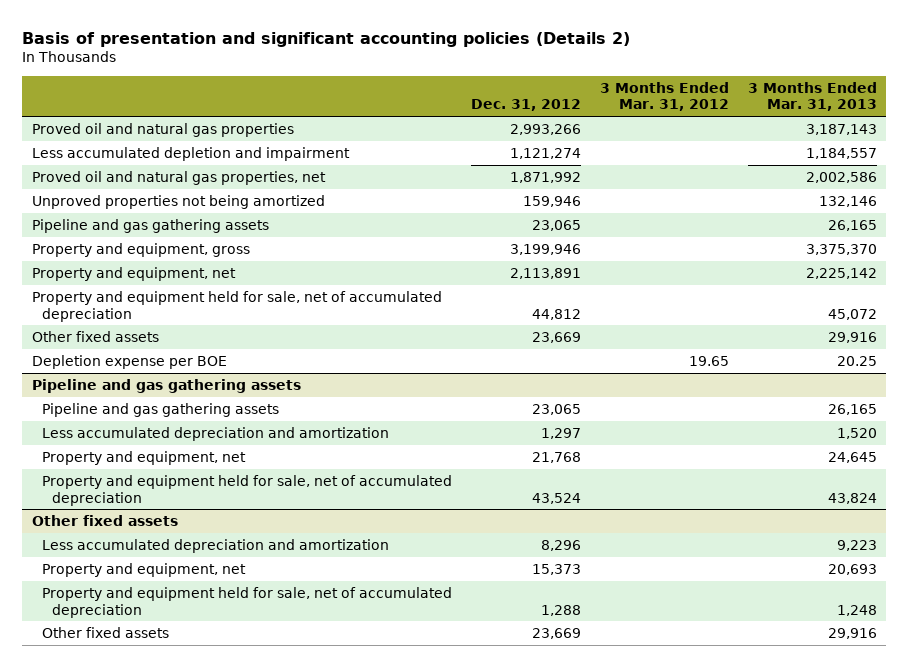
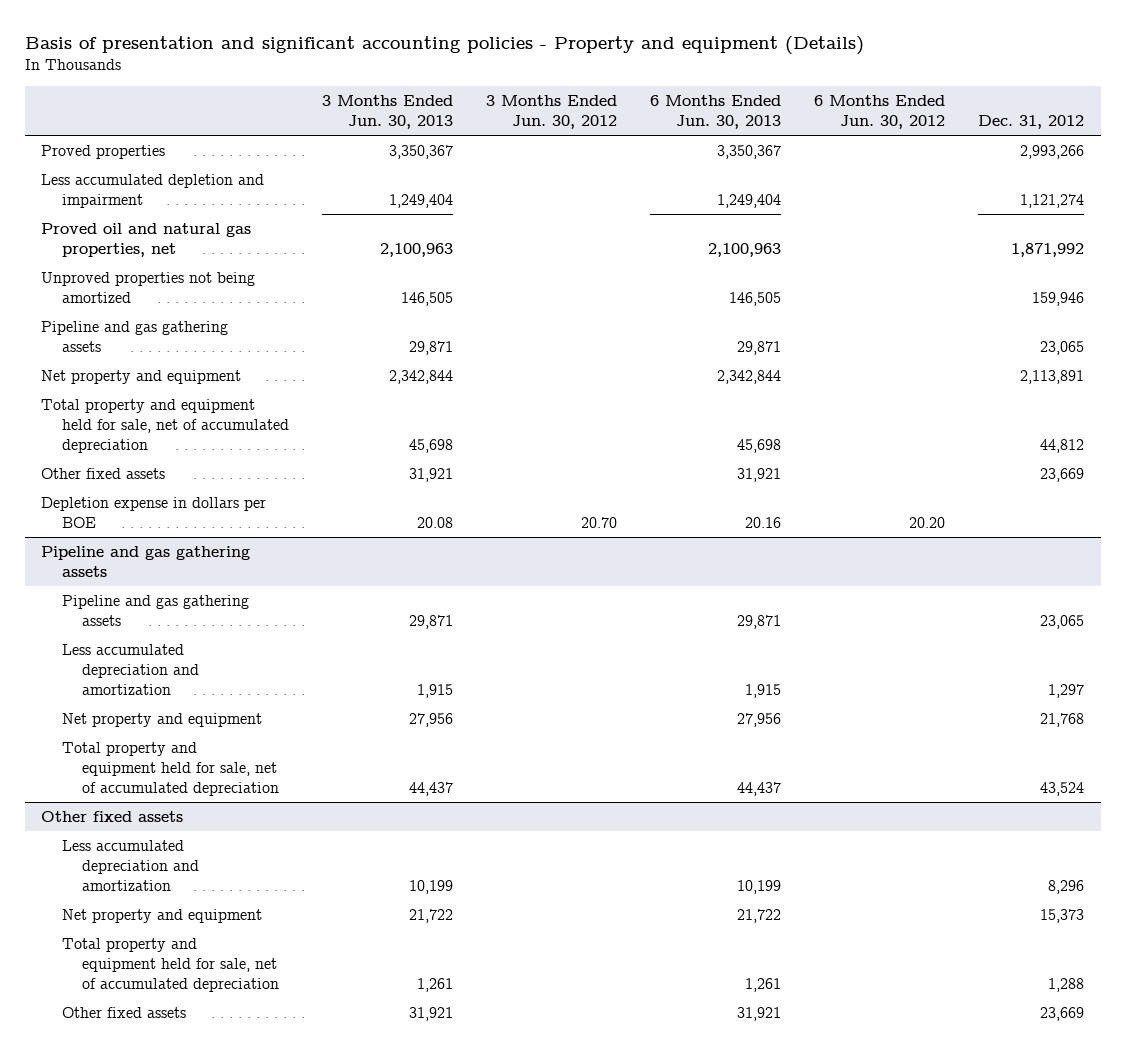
- Basis of presentation and significant accounting policies (Details 2)
+ Basis of presentation and significant accounting policies - Property and equipment (Details)
- | Dec. 31, 2012 | 3 Months Ended Mar. 31, 2012 | 3 Months Ended Mar. 31, 2013
+ | 3 Months Ended Jun. 30, 2013 | 3 Months Ended Jun. 30, 2012 | 6 Months Ended Jun. 30, 2013 | 6 Months Ended Jun. 30, 2012 | Dec. 31, 2012
- Proved oil and natural gas properties | 2,993,266 | | 3,187,143
+ Proved properties | 3,350,367 | | 3,350,367 | | 2,993,266
- Property and equipment, gross | 3,199,946 | | 3,375,370
- Property and equipment, net | 2,113,891 | | 2,225,142
- Property and equipment held for sale, net of accumulated depreciation | 44,812 | | 45,072
+ Net property and equipment | 2,342,844 | | 2,342,844 | | 2,113,891
+ Total property and equipment held for sale, net of accumulated depreciation | 45,698 | | 45,698 | | 44,812
- Depletion expense per BOE | | 19.65 | 20.25
+ Depletion expense in dollars per BOE | 20.08 | 20.70 | 20.16 | 20.20 |
@ Pipeline and gas gathering assets
- Property and equipment, net | 21,768 | | 24,645
- Property and equipment held for sale, net of accumulated depreciation | 43,524 | | 43,824
+ Net property and equipment | 27,956 | | 27,956 | | 21,768
+ Total property and equipment held for sale, net of accumulated depreciation | 44,437 | | 44,437 | | 43,524
@ Other fixed assets
- Property and equipment, net | 15,373 | | 20,693
- Property and equipment held for sale, net of accumulated depreciation | 1,288 | | 1,248
+ Net property and equipment | 21,722 | | 21,722 | | 15,373
+ Total property and equipment held for sale, net of accumulated depreciation | 1,261 | | 1,261 | | 1,288

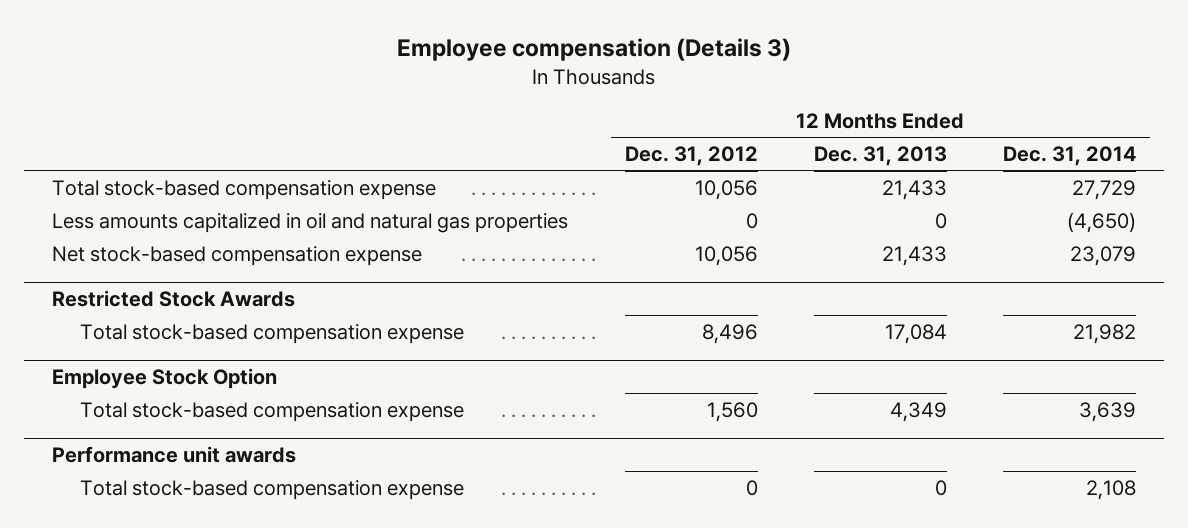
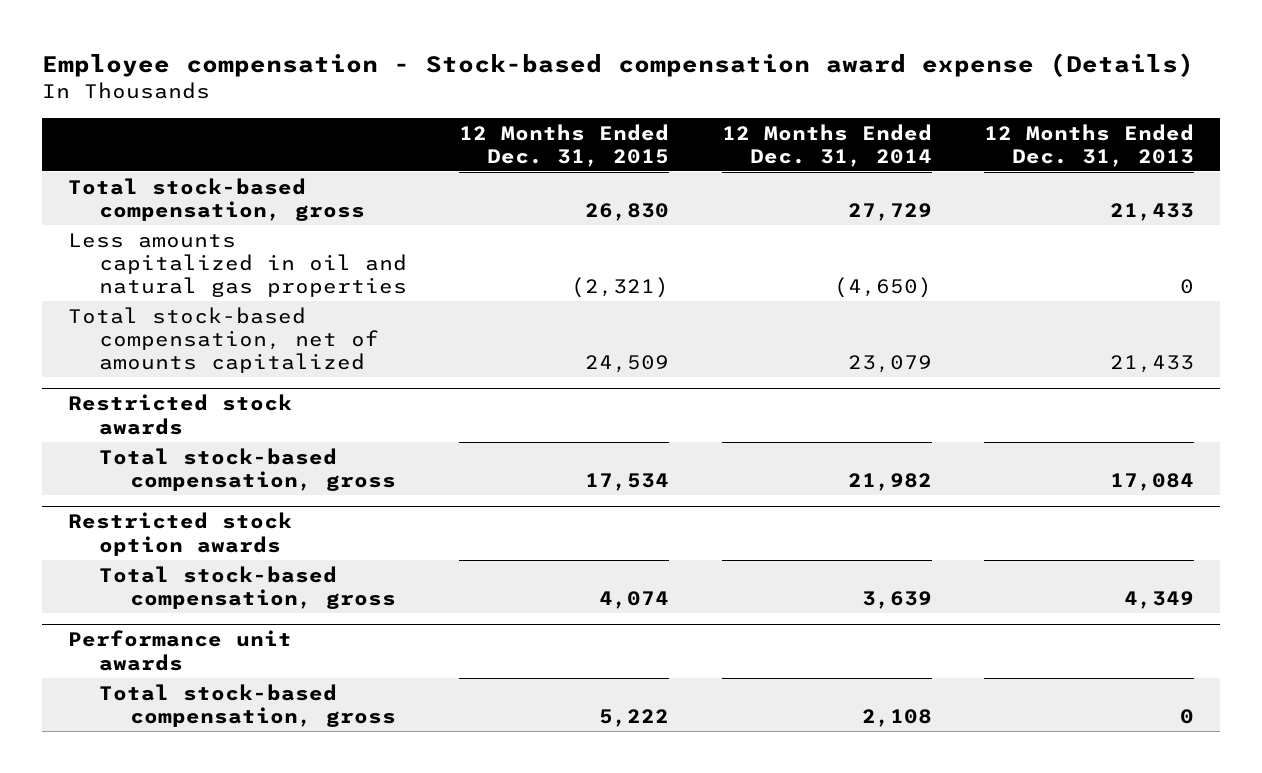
- Employee compensation (Details 3)
+ Employee compensation - Stock-based compensation award expense (Details)
- | 12 Months Ended Dec. 31, 2012 | 12 Months Ended Dec. 31, 2013 | 12 Months Ended Dec. 31, 2014
+ | 12 Months Ended Dec. 31, 2015 | 12 Months Ended Dec. 31, 2014 | 12 Months Ended Dec. 31, 2013
- Total stock-based compensation expense | 10,056 | 21,433 | 27,729
+ Total stock-based compensation, gross | 26,830 | 27,729 | 21,433
- Net stock-based compensation expense | 10,056 | 21,433 | 23,079
- Restricted Stock Awards
- Total stock-based compensation expense | 8,496 | 17,084 | 21,982
- Employee Stock Option
- Total stock-based compensation expense | 1,560 | 4,349 | 3,639
+ Total stock-based compensation, net of amounts capitalized | 24,509 | 23,079 | 21,433
+ Restricted stock awards
+ Total stock-based compensation, gross | 17,534 | 21,982 | 17,084
+ Restricted stock option awards
+ Total stock-based compensation, gross | 4,074 | 3,639 | 4,349
@ Performance unit awards
- Total stock-based compensation expense | 0 | 0 | 2,108
+ Total stock-based compensation, gross | 5,222 | 2,108 | 0

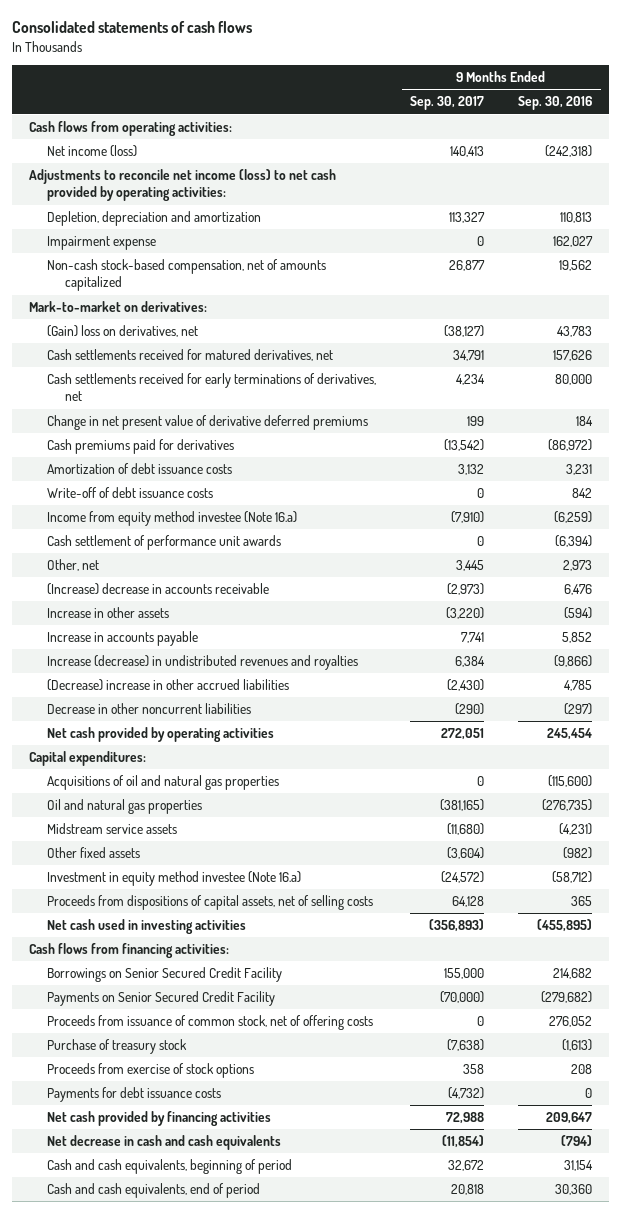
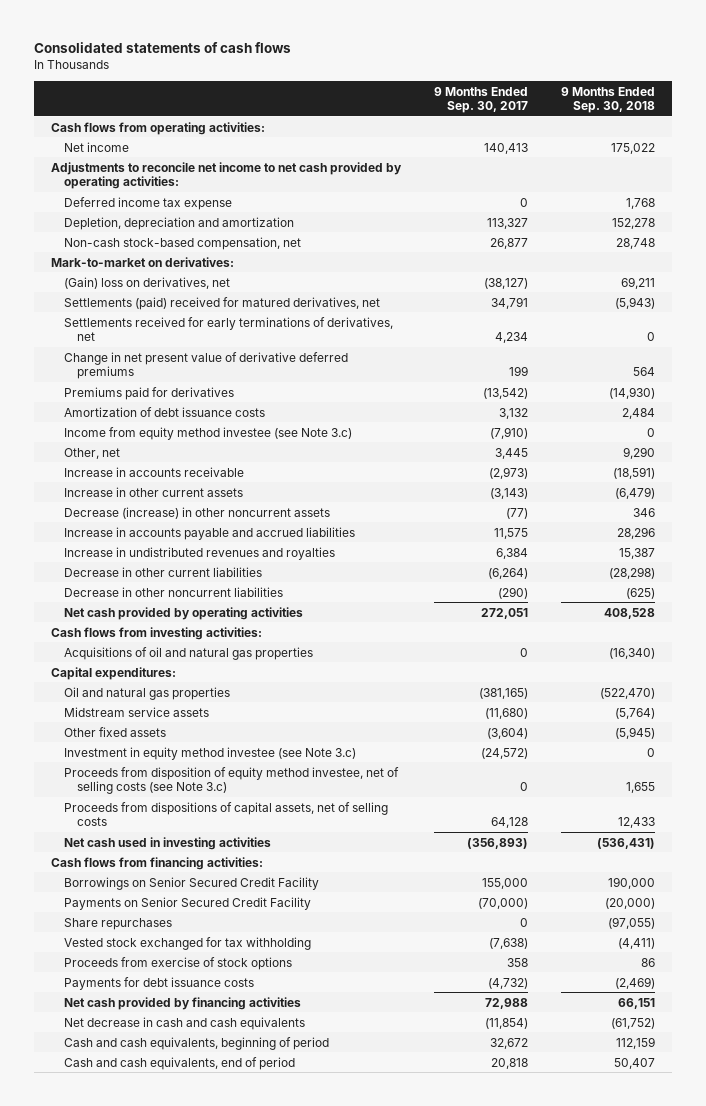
- | 9 Months Ended Sep. 30, 2017 | 9 Months Ended Sep. 30, 2016
+ | 9 Months Ended Sep. 30, 2017 | 9 Months Ended Sep. 30, 2018
- Net income (loss) | 140,413 | (242,318)
- Adjustments to reconcile net income (loss) to net cash provided by operating activities:
+ Net income | 140,413 | 175,022
+ Adjustments to reconcile net income to net cash provided by operating activities:
+ Deferred income tax expense | 0 | 1,768
- Impairment expense | 0 | 162,027
- Non-cash stock-based compensation, net of amounts capitalized | 26,877 | 19,562
+ Non-cash stock-based compensation, net | 26,877 | 28,748
- Cash settlements received for matured derivatives, net | 34,791 | 157,626
- Cash settlements received for early terminations of derivatives, net | 4,234 | 80,000
+ Settlements (paid) received for matured derivatives, net | 34,791 | (5,943)
+ Settlements received for early terminations of derivatives, net | 4,234 | 0
- Cash premiums paid for derivatives | (13,542) | (86,972)
+ Premiums paid for derivatives | (13,542) | (14,930)
- Write-off of debt issuance costs | 0 | 842
- Income from equity method investee (Note 16.a) | (7,910) | (6,259)
- Cash settlement of performance unit awards | 0 | (6,394)
+ Income from equity method investee (see Note 3.c) | (7,910) | 0
- (Increase) decrease in accounts receivable | (2,973) | 6,476
- Increase in other assets | (3,220) | (594)
- Increase in accounts payable | 7,741 | 5,852
- Increase (decrease) in undistributed revenues and royalties | 6,384 | (9,866)
- (Decrease) increase in other accrued liabilities | (2,430) | 4,785
+ Increase in accounts receivable | (2,973) | (18,591)
+ Increase in other current assets | (3,143) | (6,479)
+ Decrease (increase) in other noncurrent assets | (77) | 346
+ Increase in accounts payable and accrued liabilities | 11,575 | 28,296
+ Increase in undistributed revenues and royalties | 6,384 | 15,387
+ Decrease in other current liabilities | (6,264) | (28,298)
+ Cash flows from investing activities:
moved down: Capital expenditures:
- Investment in equity method investee (Note 16.a) | (24,572) | (58,712)
+ Investment in equity method investee (see Note 3.c) | (24,572) | 0
+ Proceeds from disposition of equity method investee, net of selling costs (see Note 3.c) | 0 | 1,655
- Proceeds from issuance of common stock, net of offering costs | 0 | 276,052
- Purchase of treasury stock | (7,638) | (1,613)
+ Share repurchases | 0 | (97,055)
+ Vested stock exchanged for tax withholding | (7,638) | (4,411)

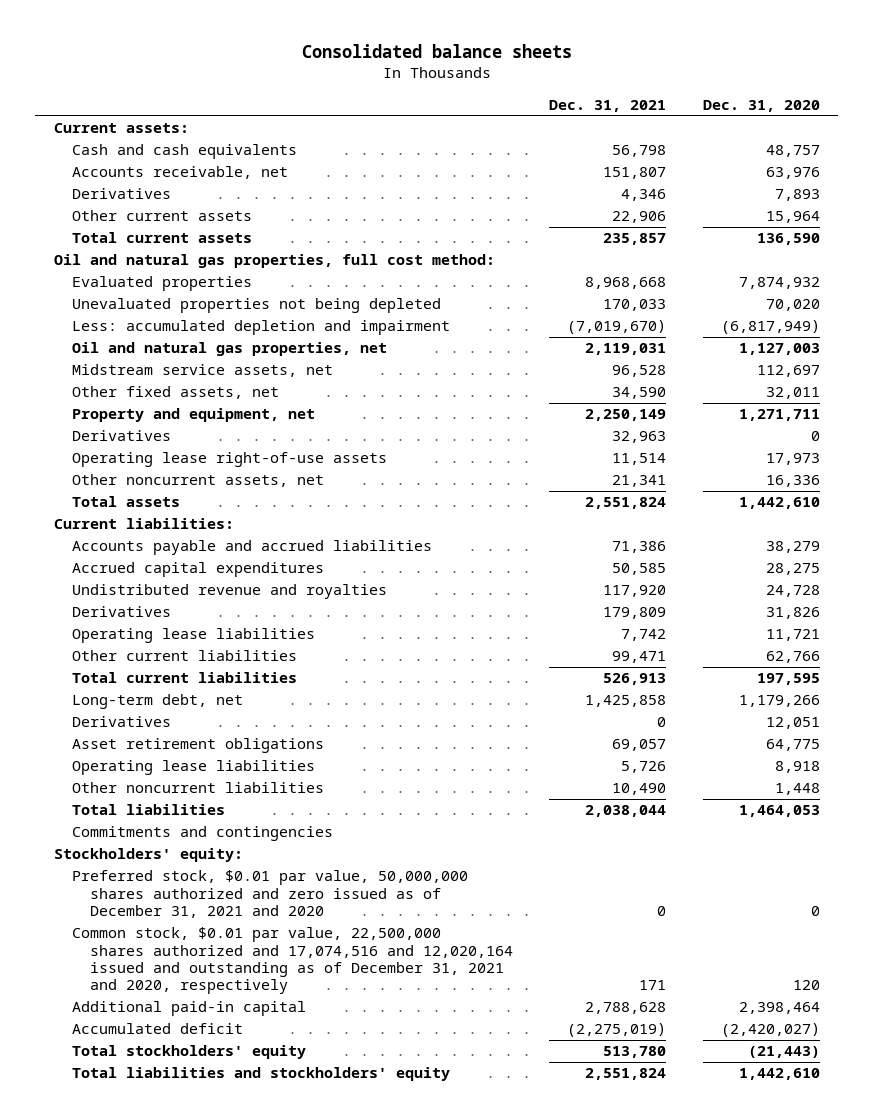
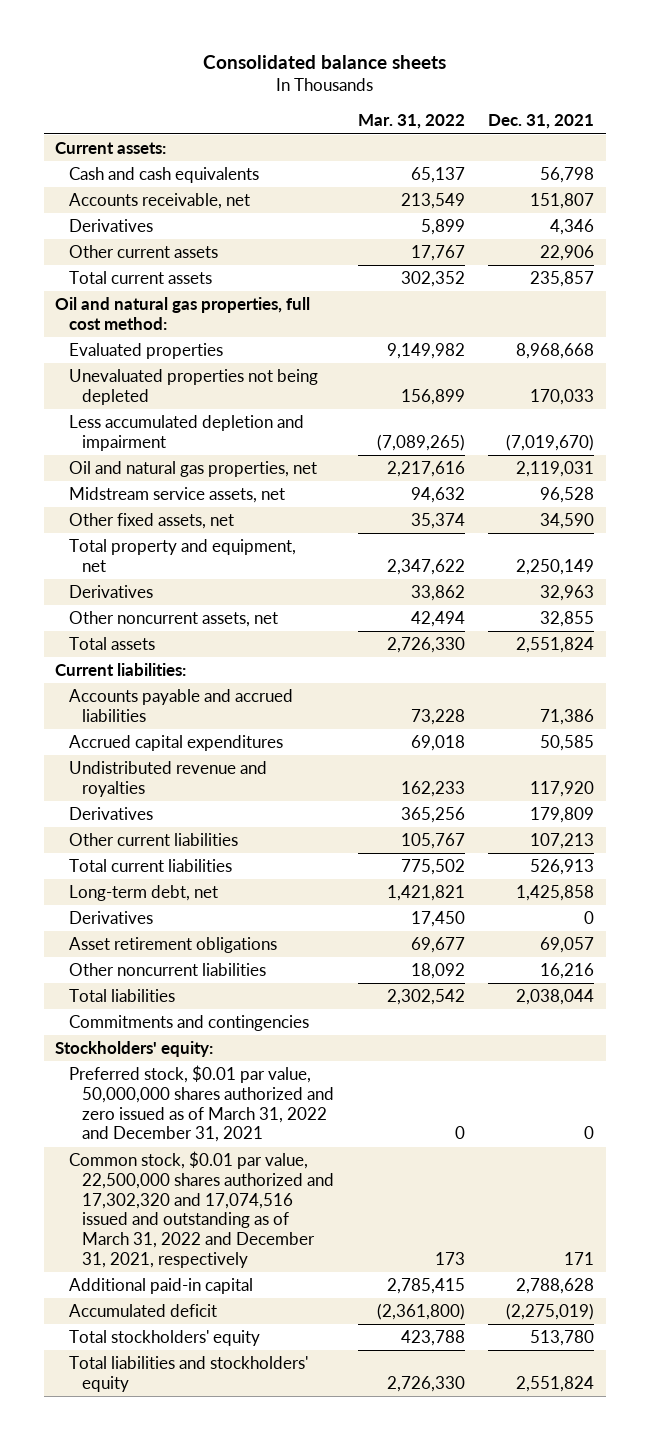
- | Dec. 31, 2021 | Dec. 31, 2020
+ | Mar. 31, 2022 | Dec. 31, 2021
- Less: accumulated depletion and impairment | (7,019,670) | (6,817,949)
+ Less accumulated depletion and impairment | (7,089,265) | (7,019,670)
- Property and equipment, net | 2,250,149 | 1,271,711
+ Total property and equipment, net | 2,347,622 | 2,250,149
- Operating lease right-of-use assets | 11,514 | 17,973
- Other noncurrent assets, net | 21,341 | 16,336
+ Other noncurrent assets, net | 42,494 | 32,855
- Operating lease liabilities | 7,742 | 11,721
- Other current liabilities | 99,471 | 62,766
+ Other current liabilities | 105,767 | 107,213
- Operating lease liabilities | 5,726 | 8,918
- Other noncurrent liabilities | 10,490 | 1,448
+ Other noncurrent liabilities | 18,092 | 16,216
- Preferred stock, $0.01 par value, 50,000,000 shares authorized and zero issued as of December 31, 2021 and 2020 | 0 | 0
- Common stock, $0.01 par value, 22,500,000 shares authorized and 17,074,516 and 12,020,164 issued and outstanding as of December 31, 2021 and 2020, respectively | 171 | 120
+ Preferred stock, $0.01 par value, 50,000,000 shares authorized and zero issued as of March 31, 2022 and December 31, 2021 | 0 | 0
+ Common stock, $0.01 par value, 22,500,000 shares authorized and 17,302,320 and 17,074,516 issued and outstanding as of March 31, 2022 and December 31, 2021, respectively | 173 | 171

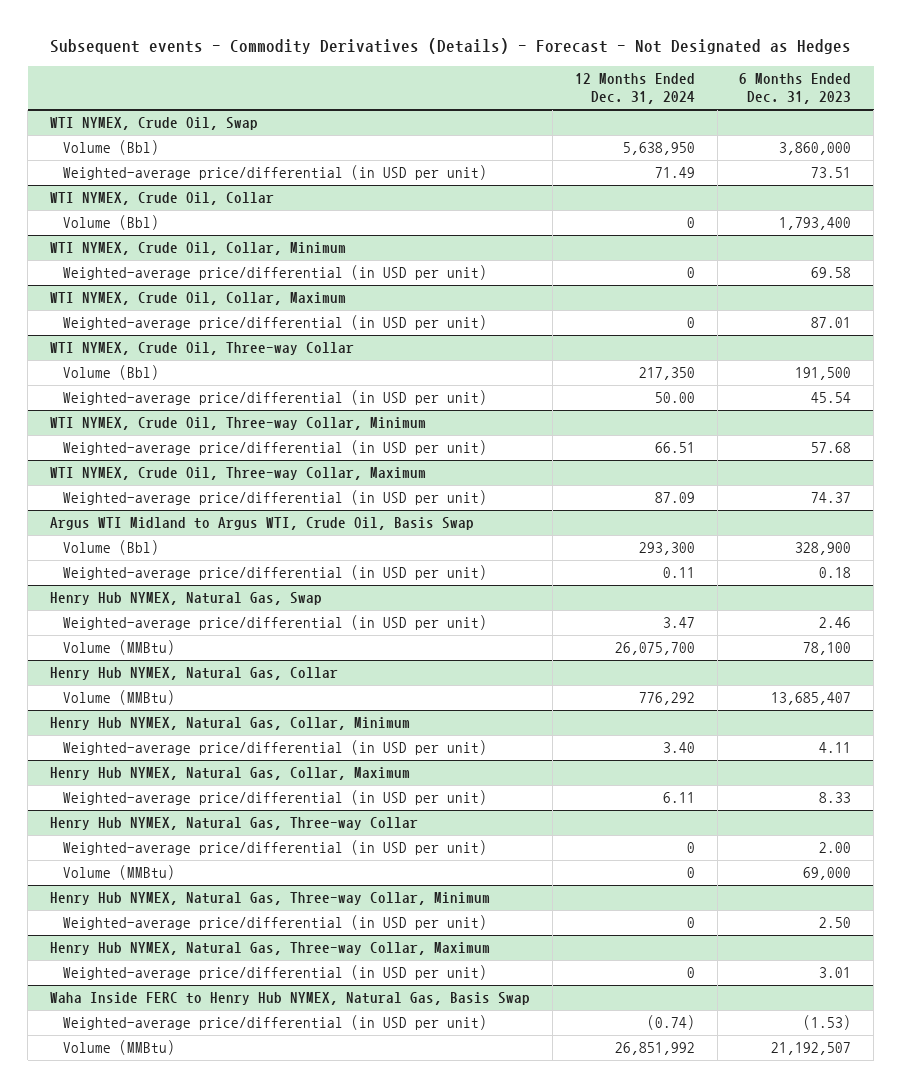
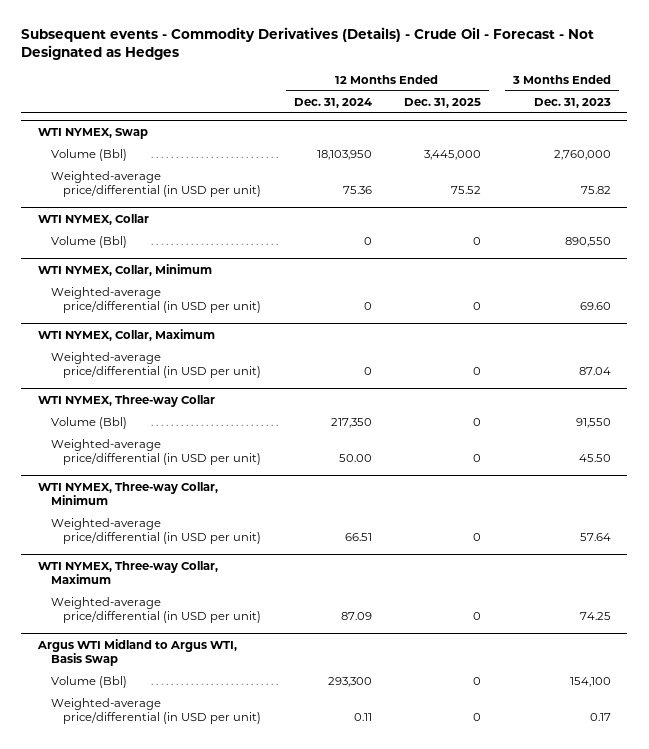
- Subsequent events - Commodity Derivatives (Details) - Forecast - Not Designated as Hedges
+ Subsequent events - Commodity Derivatives (Details) - Crude Oil - Forecast - Not Designated as Hedges
- | 12 Months Ended Dec. 31, 2024 | 6 Months Ended Dec. 31, 2023
+ | 12 Months Ended Dec. 31, 2024 | 12 Months Ended Dec. 31, 2025 | 3 Months Ended Dec. 31, 2023
- WTI NYMEX, Crude Oil, Swap
- Volume (Bbl) | 5,638,950 | 3,860,000
- Weighted-average price/differential (in USD per unit) | 71.49 | 73.51
- WTI NYMEX, Crude Oil, Collar
+ WTI NYMEX, Swap
+ Volume (Bbl) | 18,103,950 | 3,445,000 | 2,760,000
+ Weighted-average price/differential (in USD per unit) | 75.36 | 75.52 | 75.82
+ WTI NYMEX, Collar
- WTI NYMEX, Crude Oil, Collar, Minimum
+ WTI NYMEX, Collar, Minimum
- WTI NYMEX, Crude Oil, Collar, Maximum
+ WTI NYMEX, Collar, Maximum
- WTI NYMEX, Crude Oil, Three-way Collar
+ WTI NYMEX, Three-way Collar
- WTI NYMEX, Crude Oil, Three-way Collar, Minimum
+ WTI NYMEX, Three-way Collar, Minimum
- WTI NYMEX, Crude Oil, Three-way Collar, Maximum
+ WTI NYMEX, Three-way Collar, Maximum
- Argus WTI Midland to Argus WTI, Crude Oil, Basis Swap
+ Argus WTI Midland to Argus WTI, Basis Swap
- Henry Hub NYMEX, Natural Gas, Swap
- Weighted-average price/differential (in USD per unit) | 3.47 | 2.46
- Volume (MMBtu) | 26,075,700 | 78,100
- Henry Hub NYMEX, Natural Gas, Collar
- Volume (MMBtu) | 776,292 | 13,685,407
- Henry Hub NYMEX, Natural Gas, Collar, Minimum
- Weighted-average price/differential (in USD per unit) | 3.40 | 4.11
- Henry Hub NYMEX, Natural Gas, Collar, Maximum
- Weighted-average price/differential (in USD per unit) | 6.11 | 8.33
- Henry Hub NYMEX, Natural Gas, Three-way Collar
- Weighted-average price/differential (in USD per unit) | 0 | 2.00
- Volume (MMBtu) | 0 | 69,000
- Henry Hub NYMEX, Natural Gas, Three-way Collar, Minimum
- Weighted-average price/differential (in USD per unit) | 0 | 2.50
- Henry Hub NYMEX, Natural Gas, Three-way Collar, Maximum
- Weighted-average price/differential (in USD per unit) | 0 | 3.01
- Waha Inside FERC to Henry Hub NYMEX, Natural Gas, Basis Swap
- Weighted-average price/differential (in USD per unit) | (0.74) | (1.53)
- Volume (MMBtu) | 26,851,992 | 21,192,507

